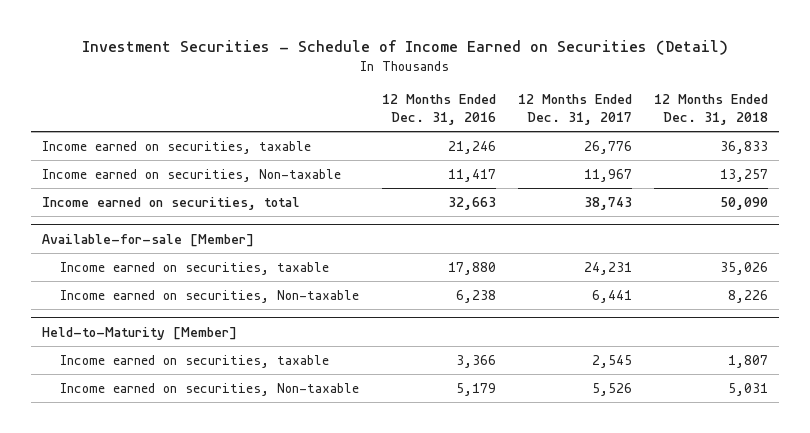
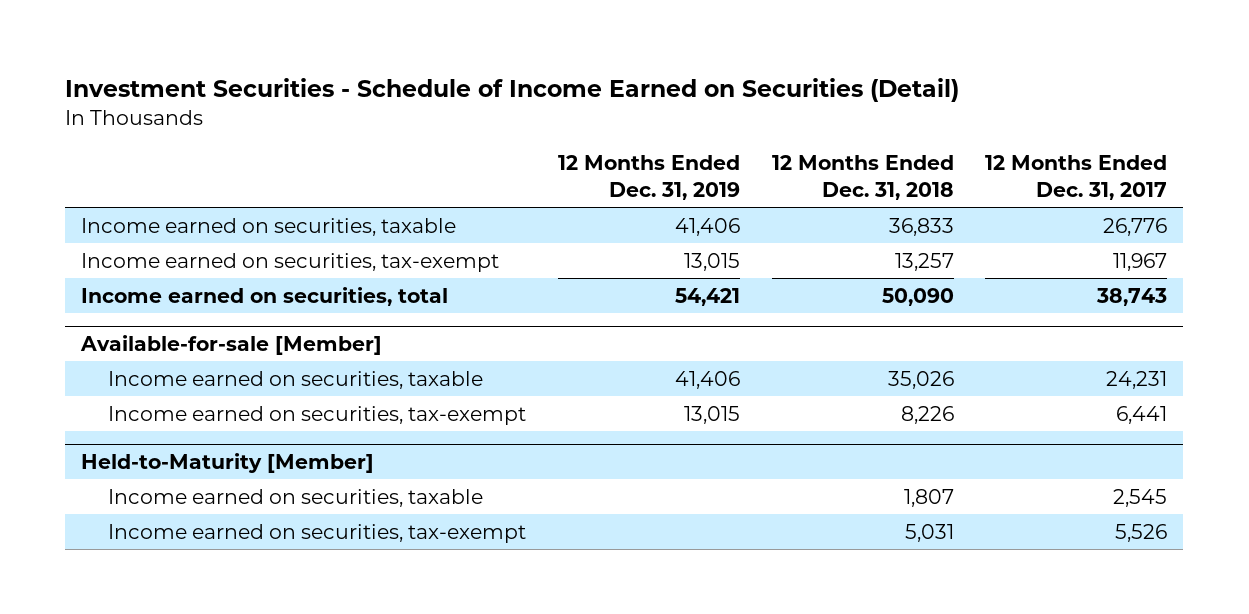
- | 12 Months Ended Dec. 31, 2016 | 12 Months Ended Dec. 31, 2017 | 12 Months Ended Dec. 31, 2018
+ | 12 Months Ended Dec. 31, 2019 | 12 Months Ended Dec. 31, 2018 | 12 Months Ended Dec. 31, 2017
- Income earned on securities, Non-taxable | 11,417 | 11,967 | 13,257
+ Income earned on securities, tax-exempt | 13,015 | 13,257 | 11,967
@ Available-for-sale [Member]
- Income earned on securities, Non-taxable | 6,238 | 6,441 | 8,226
+ Income earned on securities, tax-exempt | 13,015 | 8,226 | 6,441
@ Held-to-Maturity [Member]
- Income earned on securities, Non-taxable | 5,179 | 5,526 | 5,031
+ Income earned on securities, tax-exempt | | 5,031 | 5,526

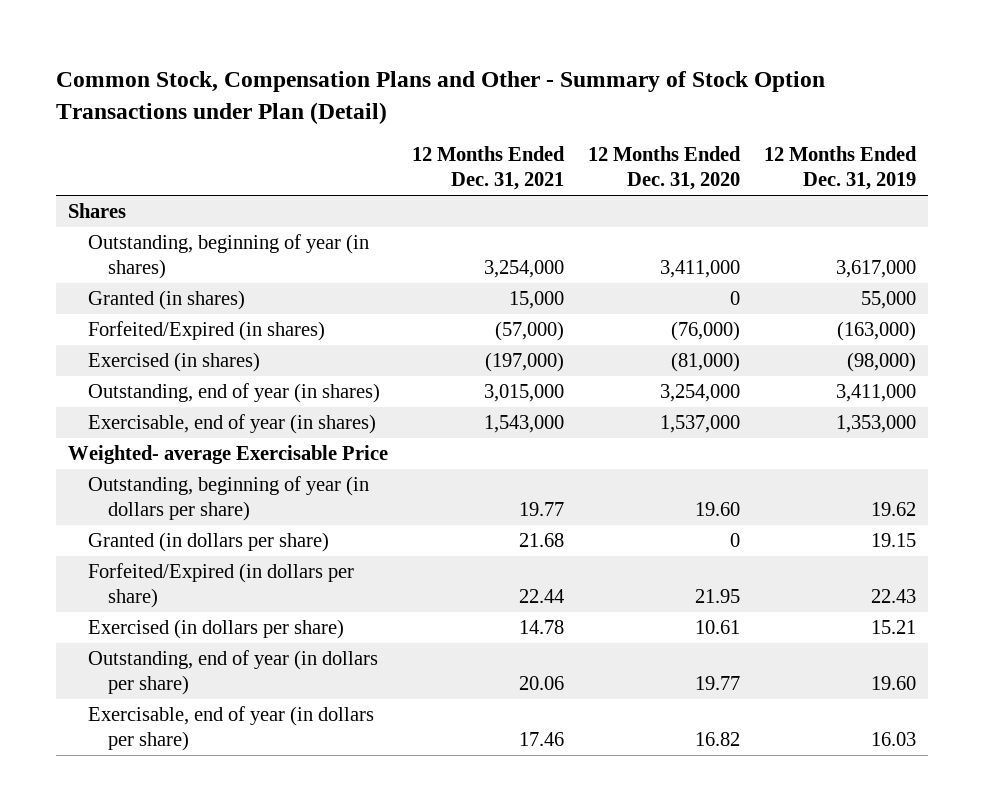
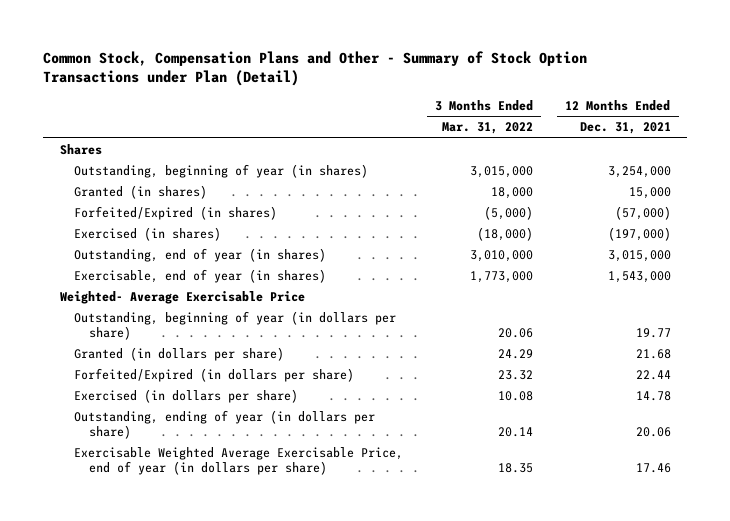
- | 12 Months Ended Dec. 31, 2021 | 12 Months Ended Dec. 31, 2020 | 12 Months Ended Dec. 31, 2019
+ | 3 Months Ended Mar. 31, 2022 | 12 Months Ended Dec. 31, 2021
- Weighted- average Exercisable Price
+ Weighted- Average Exercisable Price
- Outstanding, end of year (in dollars per share) | 20.06 | 19.77 | 19.60
- Exercisable, end of year (in dollars per share) | 17.46 | 16.82 | 16.03
+ Outstanding, ending of year (in dollars per share) | 20.14 | 20.06
+ Exercisable Weighted Average Exercisable Price, end of year (in dollars per share) | 18.35 | 17.46

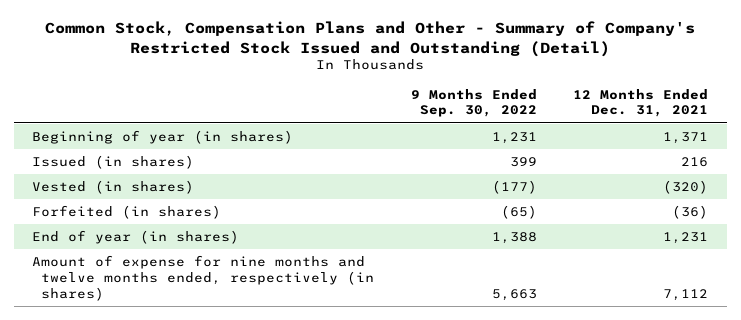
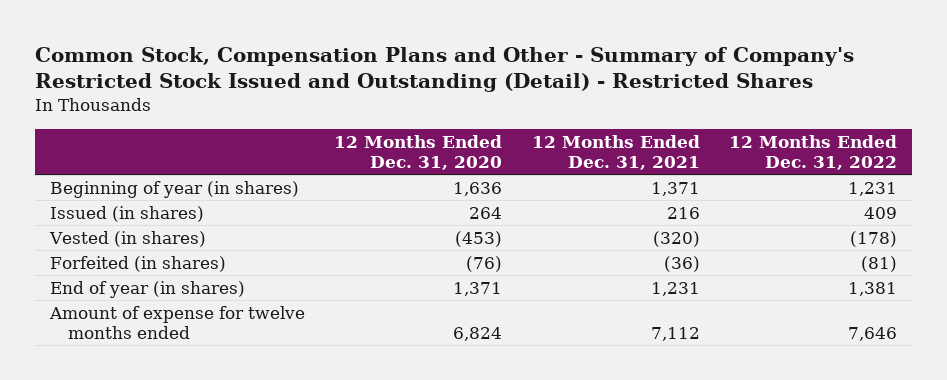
- Common Stock, Compensation Plans and Other - Summary of Company's Restricted Stock Issued and Outstanding (Detail)
+ Common Stock, Compensation Plans and Other - Summary of Company's Restricted Stock Issued and Outstanding (Detail) - Restricted Shares
- | 9 Months Ended Sep. 30, 2022 | 12 Months Ended Dec. 31, 2021
+ | 12 Months Ended Dec. 31, 2020 | 12 Months Ended Dec. 31, 2021 | 12 Months Ended Dec. 31, 2022
- Amount of expense for nine months and twelve months ended, respectively (in shares) | 5,663 | 7,112
+ Amount of expense for twelve months ended | 6,824 | 7,112 | 7,646

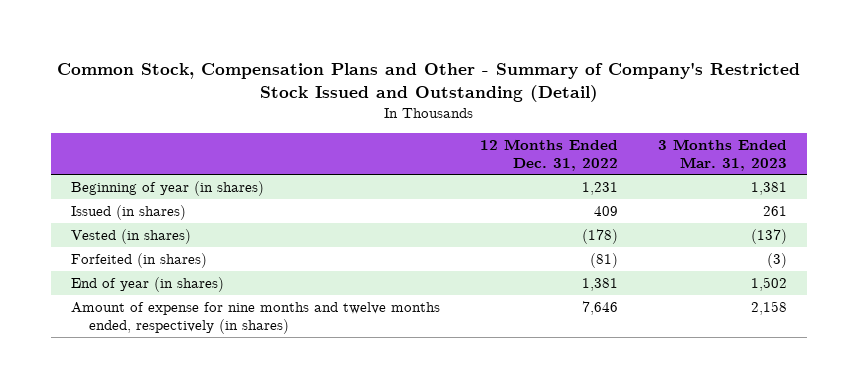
- Common Stock, Compensation Plans and Other - Summary of Company's Restricted Stock Issued and Outstanding (Detail) - Restricted Shares
+ Common Stock, Compensation Plans and Other - Summary of Company's Restricted Stock Issued and Outstanding (Detail)
- | 12 Months Ended Dec. 31, 2020 | 12 Months Ended Dec. 31, 2021 | 12 Months Ended Dec. 31, 2022
+ | 12 Months Ended Dec. 31, 2022 | 3 Months Ended Mar. 31, 2023
- Amount of expense for twelve months ended | 6,824 | 7,112 | 7,646
+ Amount of expense for nine months and twelve months ended, respectively (in shares) | 7,646 | 2,158

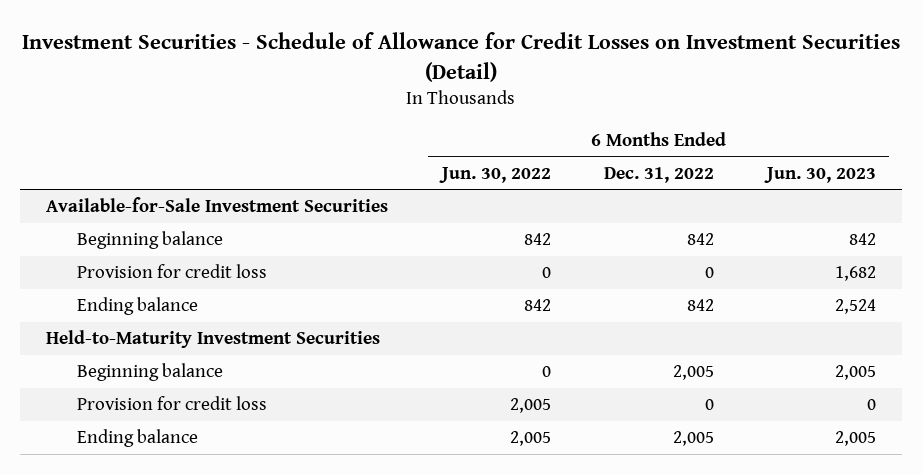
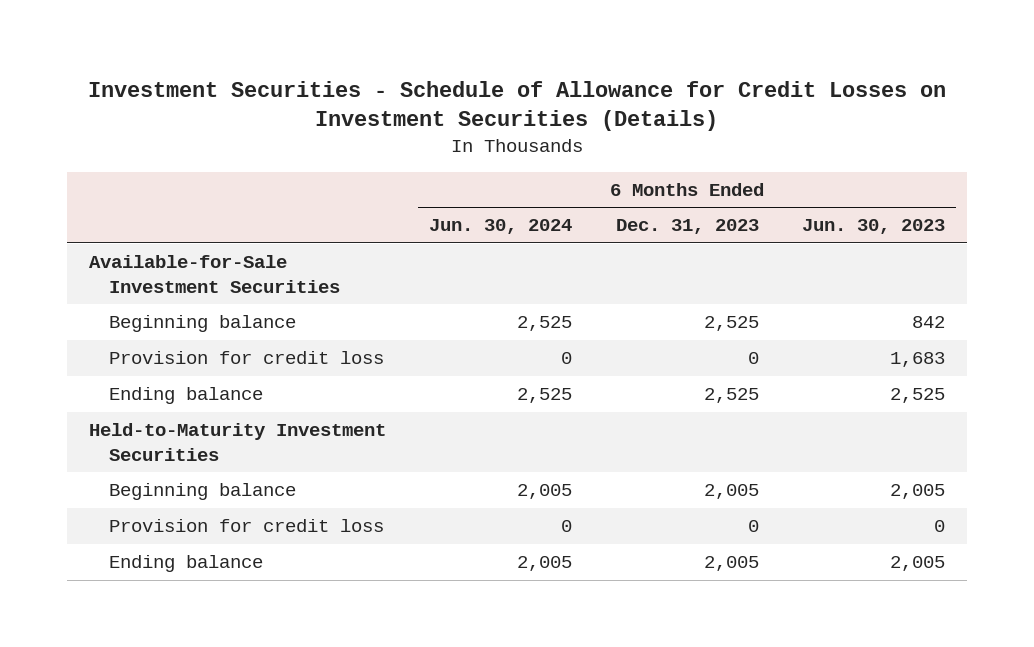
- Investment Securities - Schedule of Allowance for Credit Losses on Investment Securities (Detail)
+ Investment Securities - Schedule of Allowance for Credit Losses on Investment Securities (Details)
- | 6 Months Ended Jun. 30, 2022 | 6 Months Ended Dec. 31, 2022 | 6 Months Ended Jun. 30, 2023
+ | 6 Months Ended Jun. 30, 2024 | 6 Months Ended Dec. 31, 2023 | 6 Months Ended Jun. 30, 2023
- Provision for credit loss | 0 | 0 | 1,682
- Ending balance | 842 | 842 | 2,524
+ Provision for credit loss | 0 | 0 | 1,683
+ Ending balance | 2,525 | 2,525 | 2,525

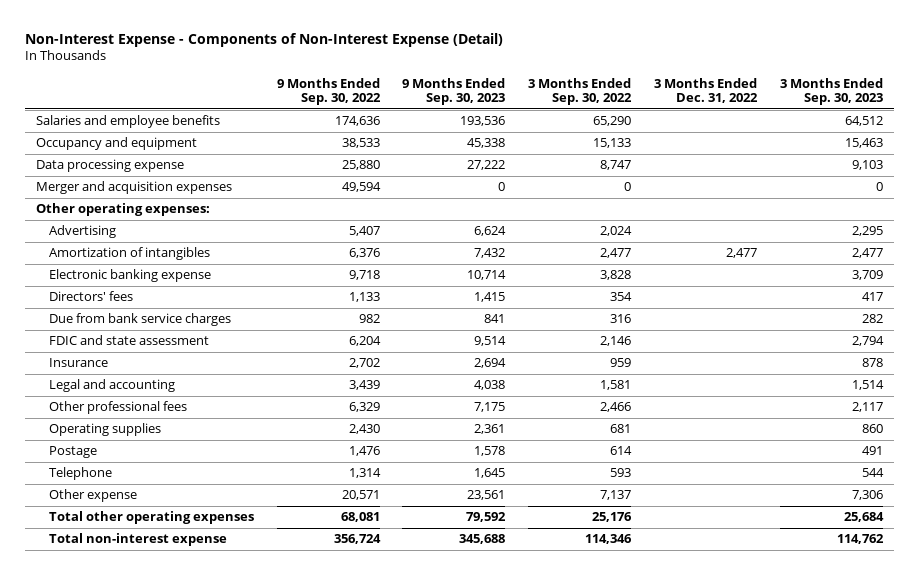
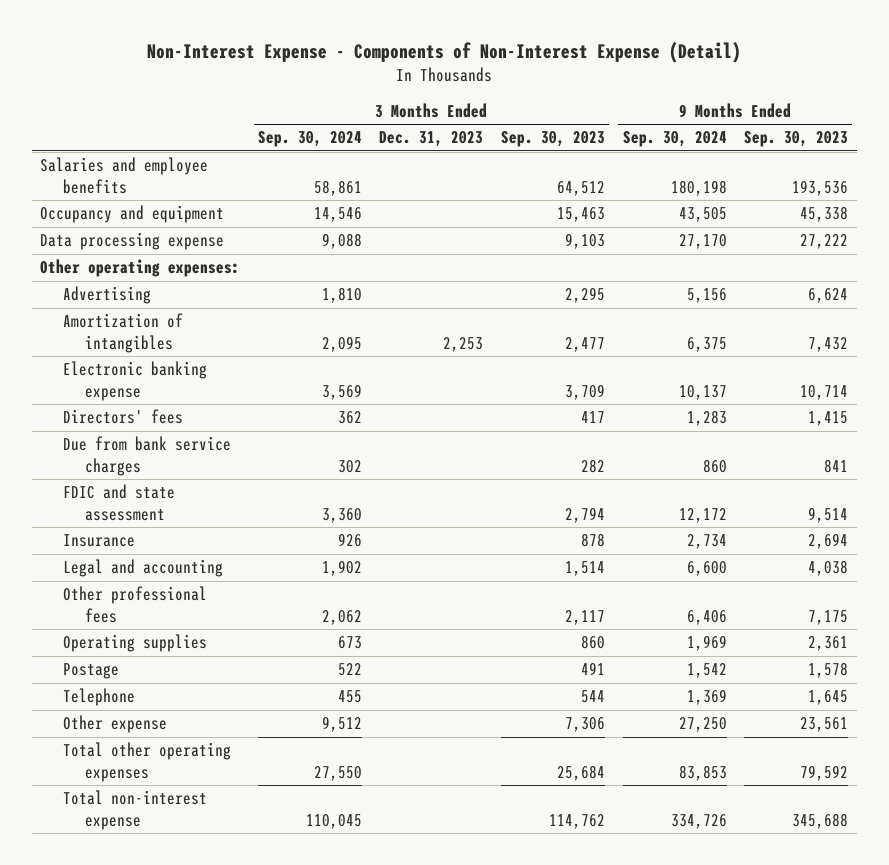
- | 9 Months Ended Sep. 30, 2022 | 9 Months Ended Sep. 30, 2023 | 3 Months Ended Sep. 30, 2022 | 3 Months Ended Dec. 31, 2022 | 3 Months Ended Sep. 30, 2023
+ | 3 Months Ended Sep. 30, 2024 | 3 Months Ended Dec. 31, 2023 | 3 Months Ended Sep. 30, 2023 | 9 Months Ended Sep. 30, 2024 | 9 Months Ended Sep. 30, 2023
- Merger and acquisition expenses | 49,594 | 0 | 0 | | 0

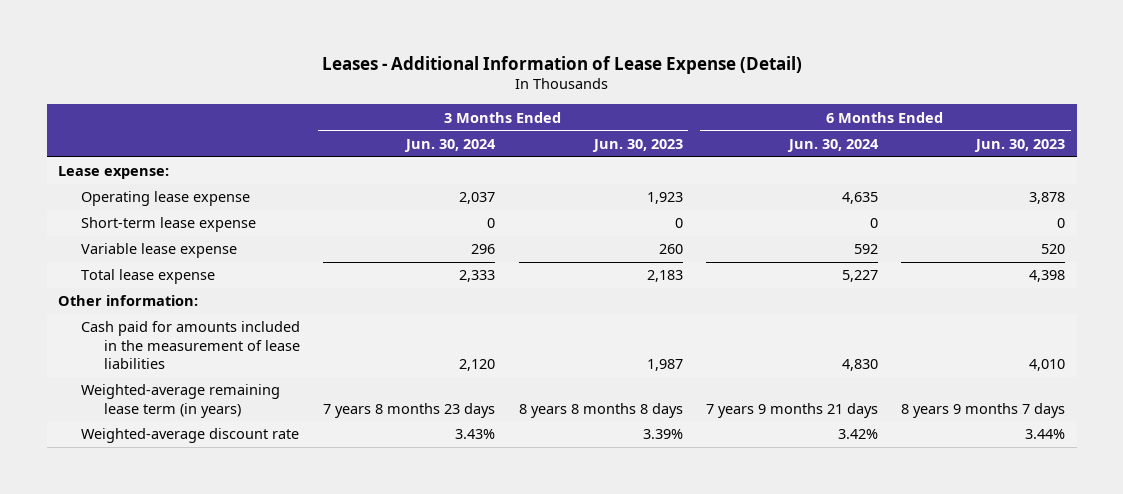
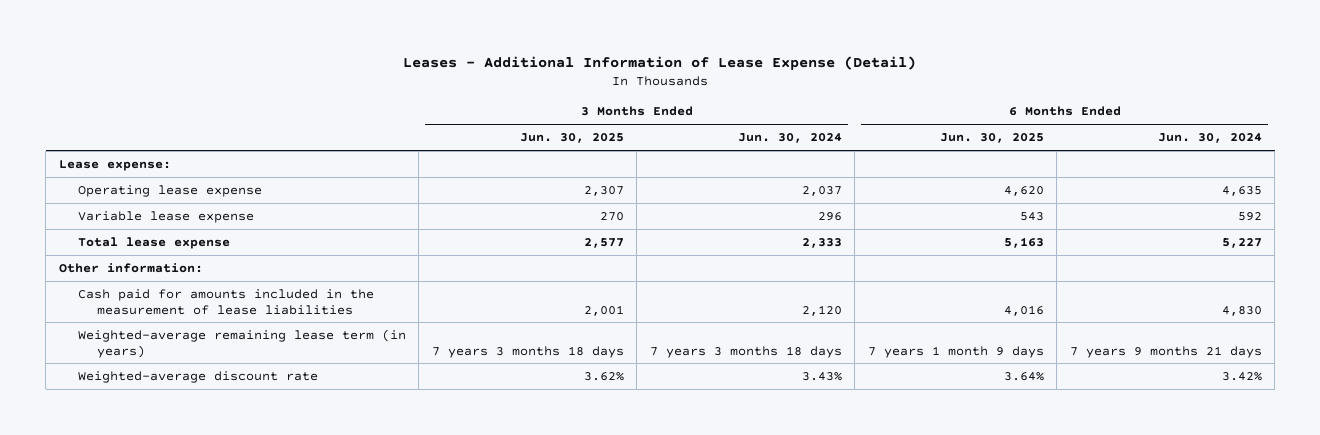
- | 3 Months Ended Jun. 30, 2024 | 3 Months Ended Jun. 30, 2023 | 6 Months Ended Jun. 30, 2024 | 6 Months Ended Jun. 30, 2023
+ | 3 Months Ended Jun. 30, 2025 | 3 Months Ended Jun. 30, 2024 | 6 Months Ended Jun. 30, 2025 | 6 Months Ended Jun. 30, 2024
- Short-term lease expense | 0 | 0 | 0 | 0
- Weighted-average remaining lease term (in years) | 7 years 8 months 23 days | 8 years 8 months 8 days | 7 years 9 months 21 days | 8 years 9 months 7 days
+ Weighted-average remaining lease term (in years) | 7 years 3 months 18 days | 7 years 3 months 18 days | 7 years 1 month 9 days | 7 years 9 months 21 days

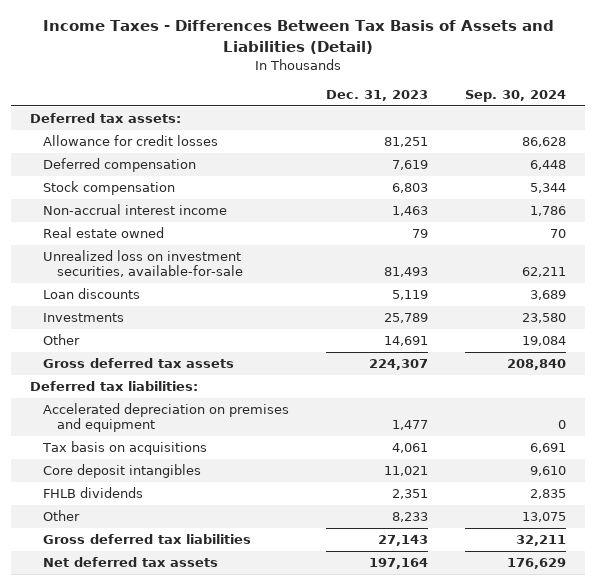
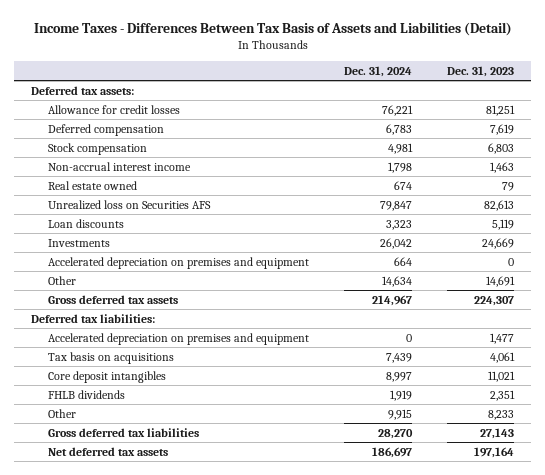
- | Dec. 31, 2023 | Sep. 30, 2024
+ | Dec. 31, 2024 | Dec. 31, 2023
- Unrealized loss on investment securities, available-for-sale | 81,493 | 62,211
+ Unrealized loss on Securities AFS | 79,847 | 82,613
- Investments | 25,789 | 23,580
+ Investments | 26,042 | 24,669
+ Accelerated depreciation on premises and equipment | 664 | 0

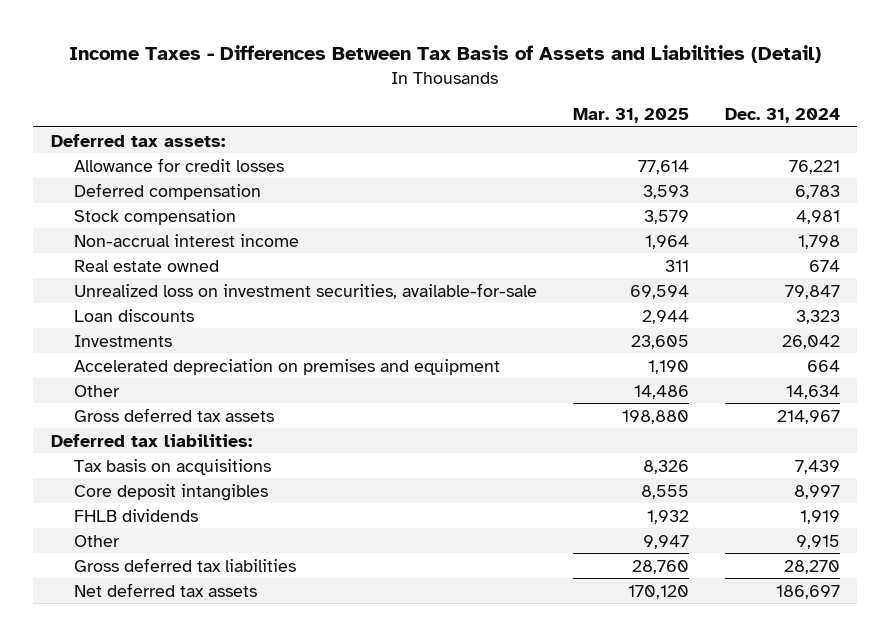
- | Dec. 31, 2024 | Dec. 31, 2023
+ | Mar. 31, 2025 | Dec. 31, 2024
- Unrealized loss on Securities AFS | 79,847 | 82,613
+ Unrealized loss on investment securities, available-for-sale | 69,594 | 79,847
- Accelerated depreciation on premises and equipment | 0 | 1,477

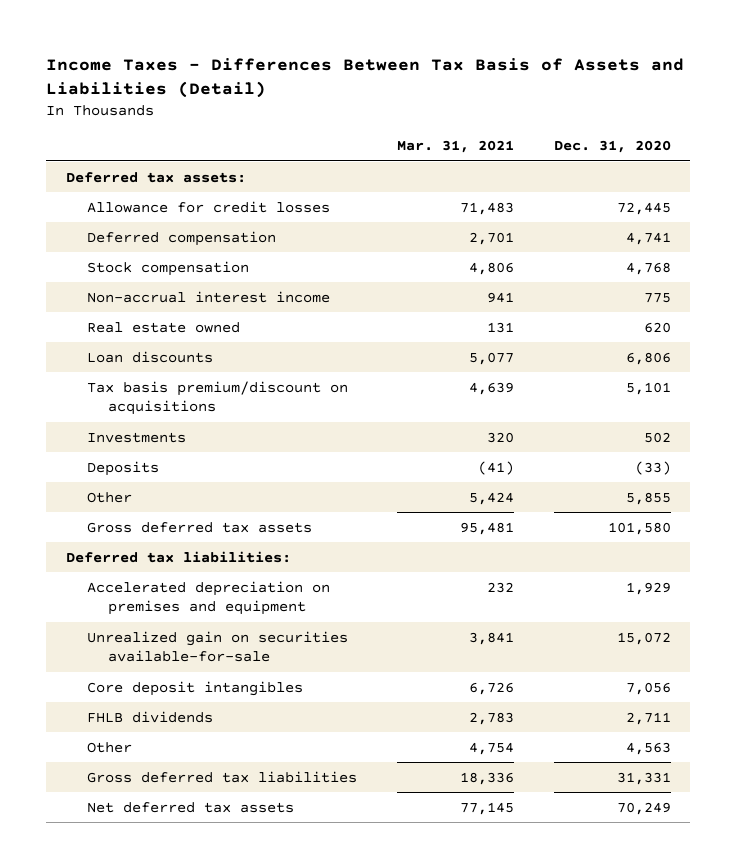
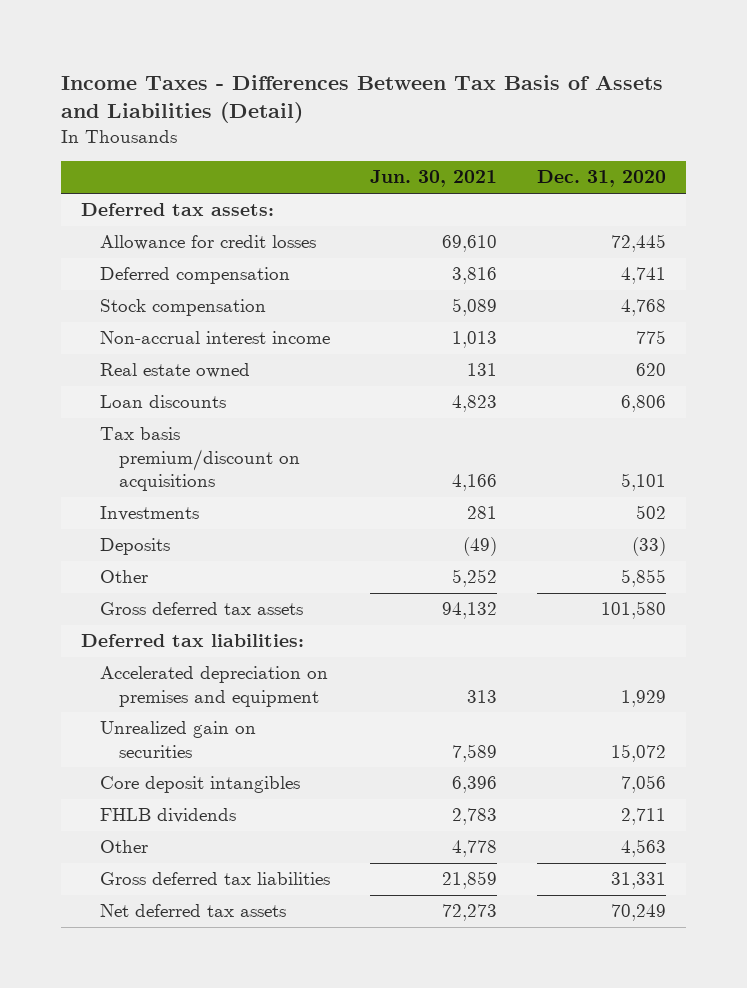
- | Mar. 31, 2021 | Dec. 31, 2020
+ | Jun. 30, 2021 | Dec. 31, 2020
- Unrealized gain on securities available-for-sale | 3,841 | 15,072
+ Unrealized gain on securities | 7,589 | 15,072

